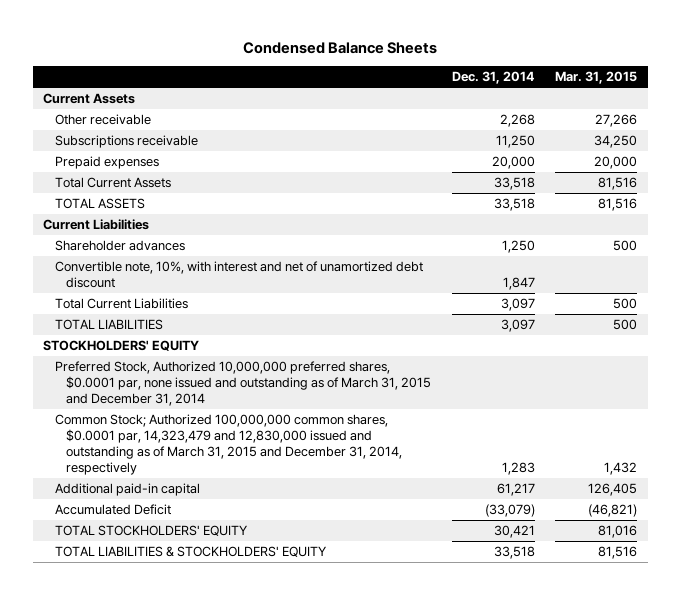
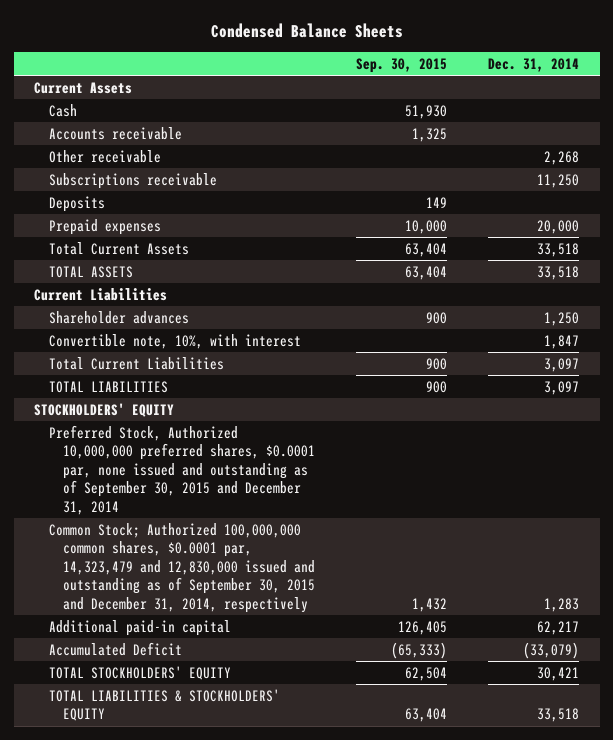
- | Dec. 31, 2014 | Mar. 31, 2015
+ | Sep. 30, 2015 | Dec. 31, 2014
+ Cash | 51,930 |
+ Accounts receivable | 1,325 |
+ Deposits | 149 |
- Convertible note, 10%, with interest and net of unamortized debt discount | 1,847 |
+ Convertible note, 10%, with interest | | 1,847
- Preferred Stock, Authorized 10,000,000 preferred shares, $0.0001 par, none issued and outstanding as of March 31, 2015 and December 31, 2014
- Common Stock; Authorized 100,000,000 common shares, $0.0001 par, 14,323,479 and 12,830,000 issued and outstanding as of March 31, 2015 and December 31, 2014, respectively | 1,283 | 1,432
- Additional paid-in capital | 61,217 | 126,405
+ Preferred Stock, Authorized 10,000,000 preferred shares, $0.0001 par, none issued and outstanding as of September 30, 2015 and December 31, 2014
+ Common Stock; Authorized 100,000,000 common shares, $0.0001 par, 14,323,479 and 12,830,000 issued and outstanding as of September 30, 2015 and December 31, 2014, respectively | 1,432 | 1,283
+ Additional paid-in capital | 126,405 | 62,217

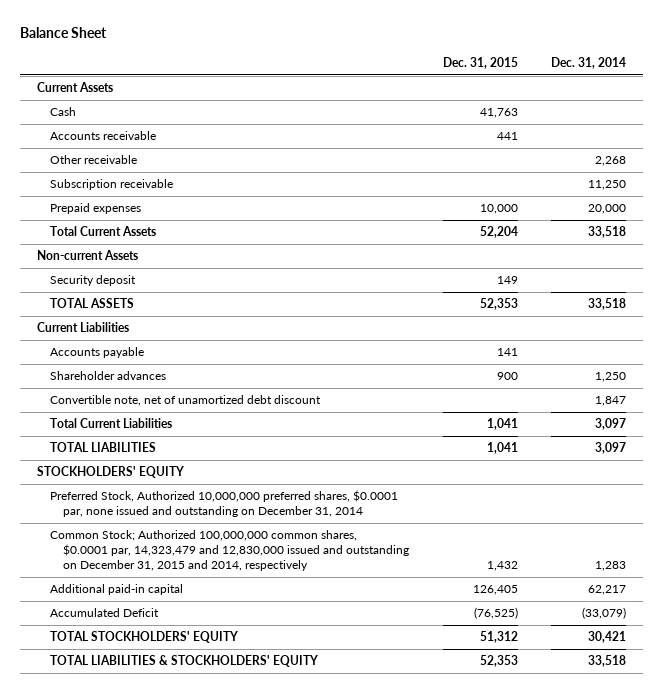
- Condensed Balance Sheets
+ Balance Sheet
- | Sep. 30, 2015 | Dec. 31, 2014
+ | Dec. 31, 2015 | Dec. 31, 2014
- Subscriptions receivable | | 11,250
- Deposits | 149 |
+ Subscription receivable | | 11,250
+ Non-current Assets
+ Security deposit | 149 |
+ Accounts payable | 141 |
- Convertible note, 10%, with interest | | 1,847
+ Convertible note, net of unamortized debt discount | | 1,847
- Preferred Stock, Authorized 10,000,000 preferred shares, $0.0001 par, none issued and outstanding as of September 30, 2015 and December 31, 2014
- Common Stock; Authorized 100,000,000 common shares, $0.0001 par, 14,323,479 and 12,830,000 issued and outstanding as of September 30, 2015 and December 31, 2014, respectively | 1,432 | 1,283
+ Preferred Stock, Authorized 10,000,000 preferred shares, $0.0001 par, none issued and outstanding on December 31, 2014
+ Common Stock; Authorized 100,000,000 common shares, $0.0001 par, 14,323,479 and 12,830,000 issued and outstanding on December 31, 2015 and 2014, respectively | 1,432 | 1,283

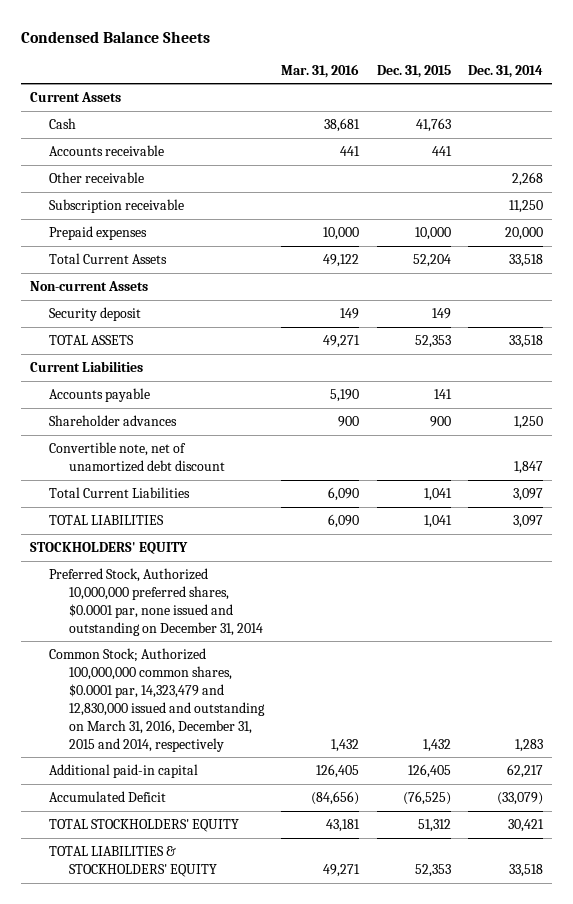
- Balance Sheet
+ Condensed Balance Sheets
- | Dec. 31, 2015 | Dec. 31, 2014
+ | Mar. 31, 2016 | Dec. 31, 2015 | Dec. 31, 2014
- Common Stock; Authorized 100,000,000 common shares, $0.0001 par, 14,323,479 and 12,830,000 issued and outstanding on December 31, 2015 and 2014, respectively | 1,432 | 1,283
+ Common Stock; Authorized 100,000,000 common shares, $0.0001 par, 14,323,479 and 12,830,000 issued and outstanding on March 31, 2016, December 31, 2015 and 2014, respectively | 1,432 | 1,432 | 1,283

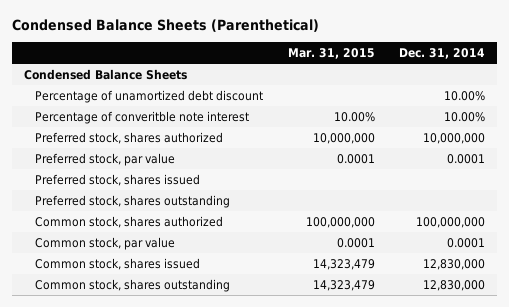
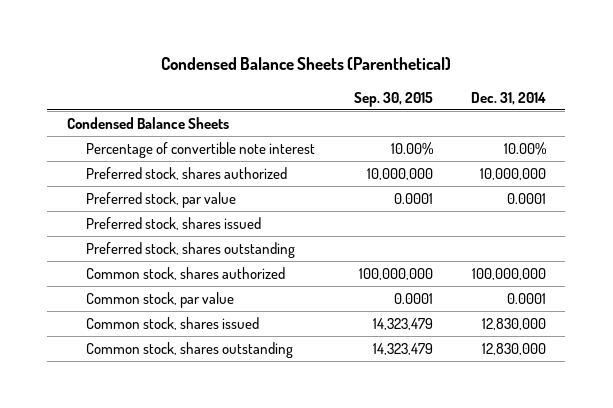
- | Mar. 31, 2015 | Dec. 31, 2014
+ | Sep. 30, 2015 | Dec. 31, 2014
- Percentage of unamortized debt discount | | 10.00%
- Percentage of converitble note interest | 10.00% | 10.00%
+ Percentage of convertible note interest | 10.00% | 10.00%

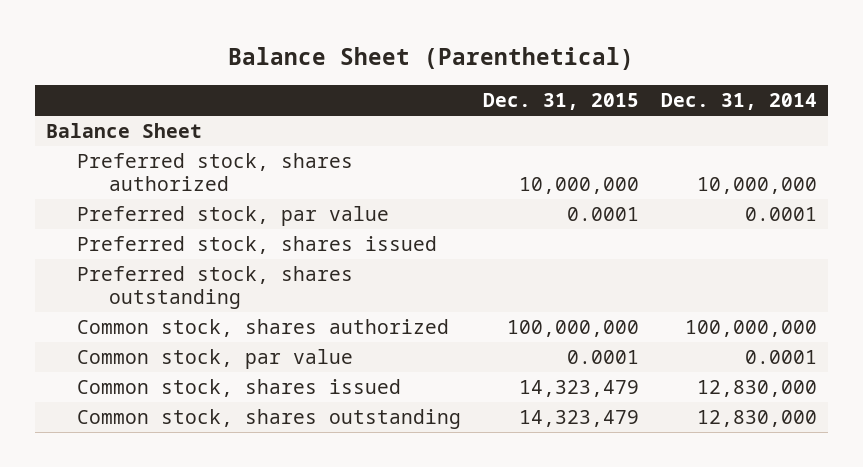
- Condensed Balance Sheets (Parenthetical)
+ Balance Sheet (Parenthetical)
- | Sep. 30, 2015 | Dec. 31, 2014
+ | Dec. 31, 2015 | Dec. 31, 2014
- Condensed Balance Sheets
- Percentage of convertible note interest | 10.00% | 10.00%
+ Balance Sheet

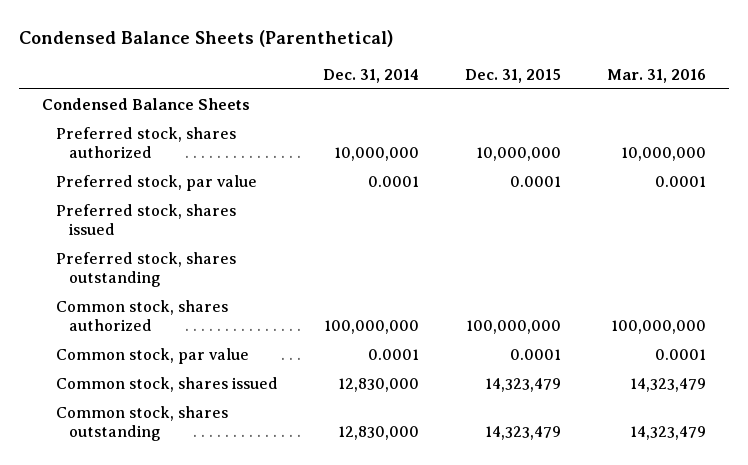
- Balance Sheet (Parenthetical)
+ Condensed Balance Sheets (Parenthetical)
- | Dec. 31, 2015 | Dec. 31, 2014
+ | Dec. 31, 2014 | Dec. 31, 2015 | Mar. 31, 2016
- Balance Sheet
+ Condensed Balance Sheets

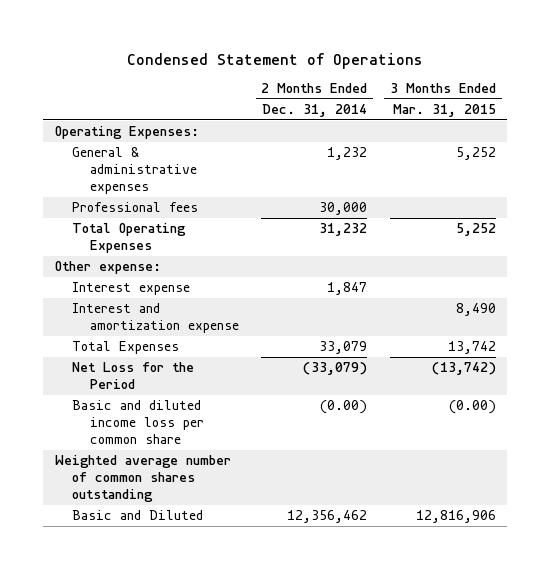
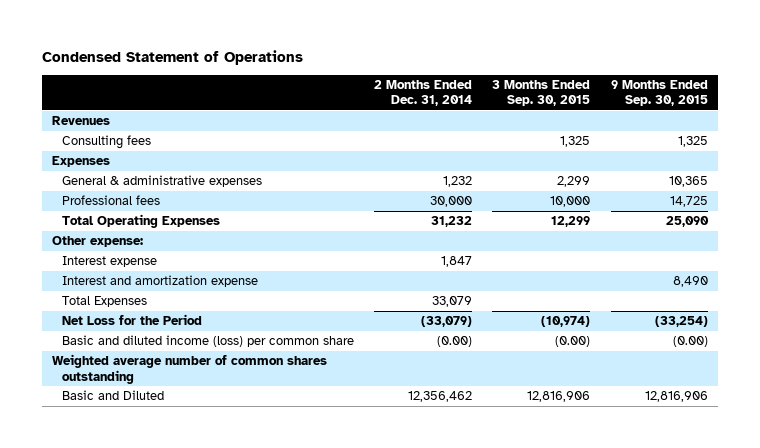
- | 2 Months Ended Dec. 31, 2014 | 3 Months Ended Mar. 31, 2015
+ | 2 Months Ended Dec. 31, 2014 | 3 Months Ended Sep. 30, 2015 | 9 Months Ended Sep. 30, 2015
- Operating Expenses:
+ Revenues
+ Consulting fees | | 1,325 | 1,325
+ Expenses
- Basic and diluted income loss per common share | (0.00) | (0.00)
+ Basic and diluted income (loss) per common share | (0.00) | (0.00) | (0.00)

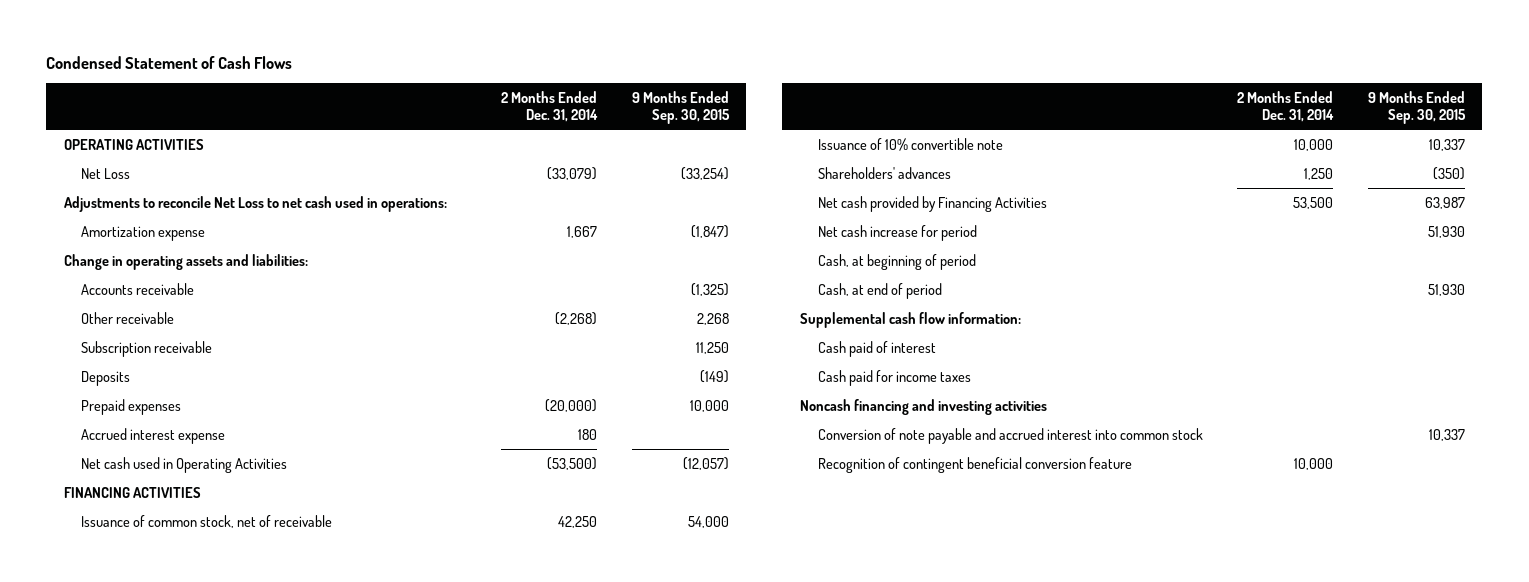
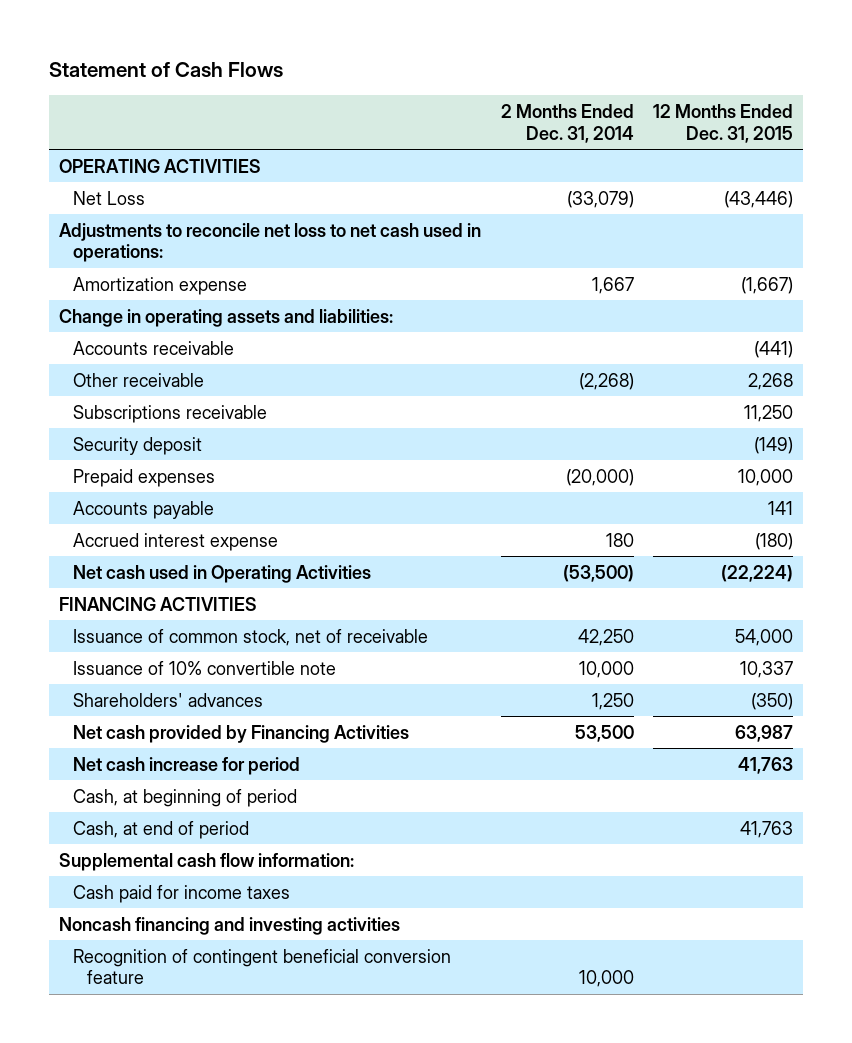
- Condensed Statement of Cash Flows
+ Statement of Cash Flows
- | 2 Months Ended Dec. 31, 2014 | 9 Months Ended Sep. 30, 2015
+ | 2 Months Ended Dec. 31, 2014 | 12 Months Ended Dec. 31, 2015
- Adjustments to reconcile Net Loss to net cash used in operations:
+ Adjustments to reconcile net loss to net cash used in operations:
- Subscription receivable | | 11,250
- Deposits | | (149)
+ Subscriptions receivable | | 11,250
+ Security deposit | | (149)
+ Accounts payable | | 141
- Cash paid of interest
- Conversion of note payable and accrued interest into common stock | | 10,337

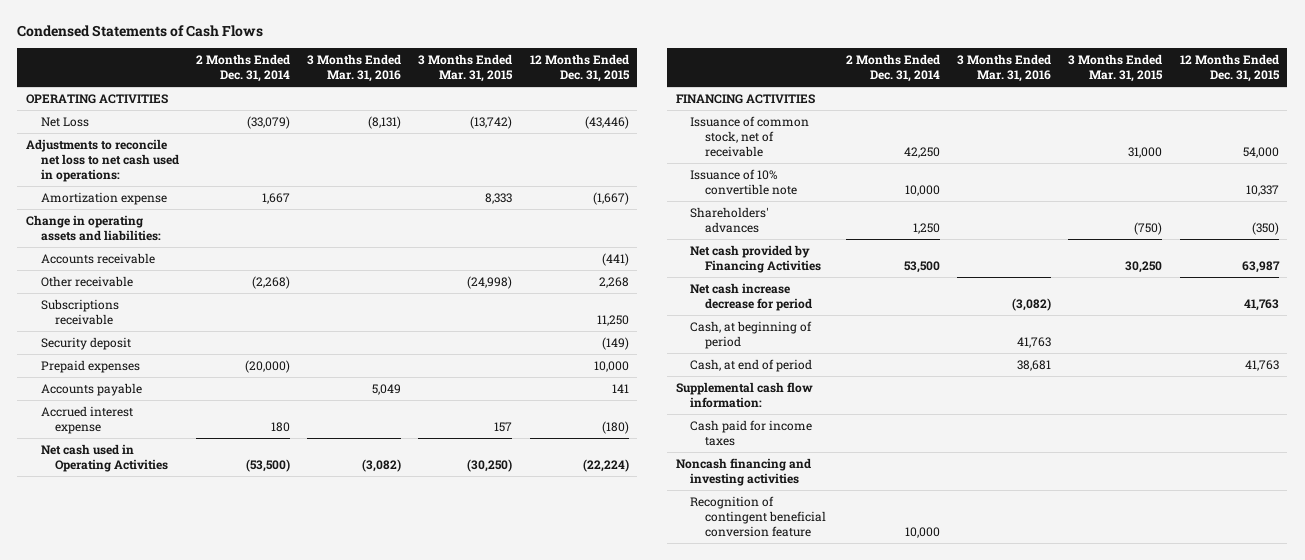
- Statement of Cash Flows
+ Condensed Statements of Cash Flows
- | 2 Months Ended Dec. 31, 2014 | 12 Months Ended Dec. 31, 2015
+ | 2 Months Ended Dec. 31, 2014 | 3 Months Ended Mar. 31, 2016 | 3 Months Ended Mar. 31, 2015 | 12 Months Ended Dec. 31, 2015
- Net cash increase for period | | 41,763
+ Net cash increase decrease for period | | (3,082) | | 41,763

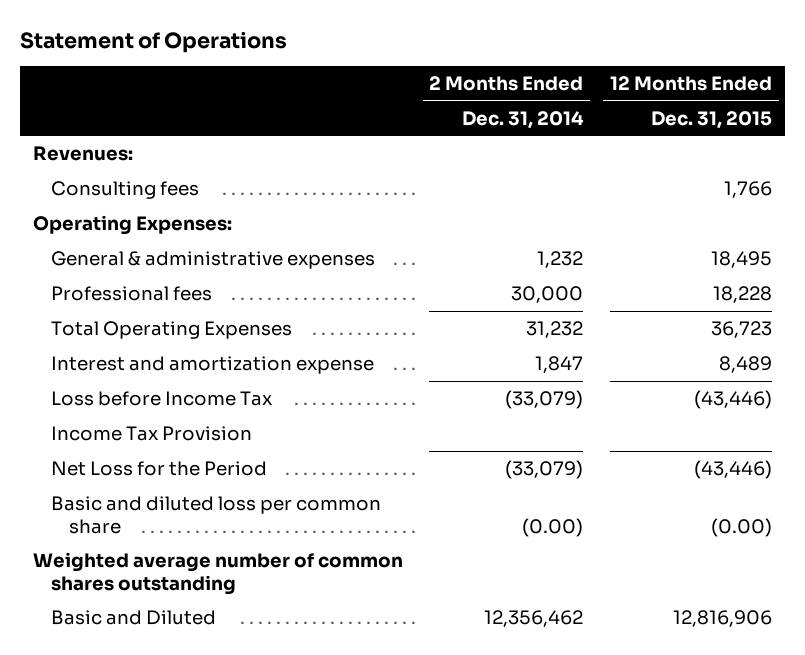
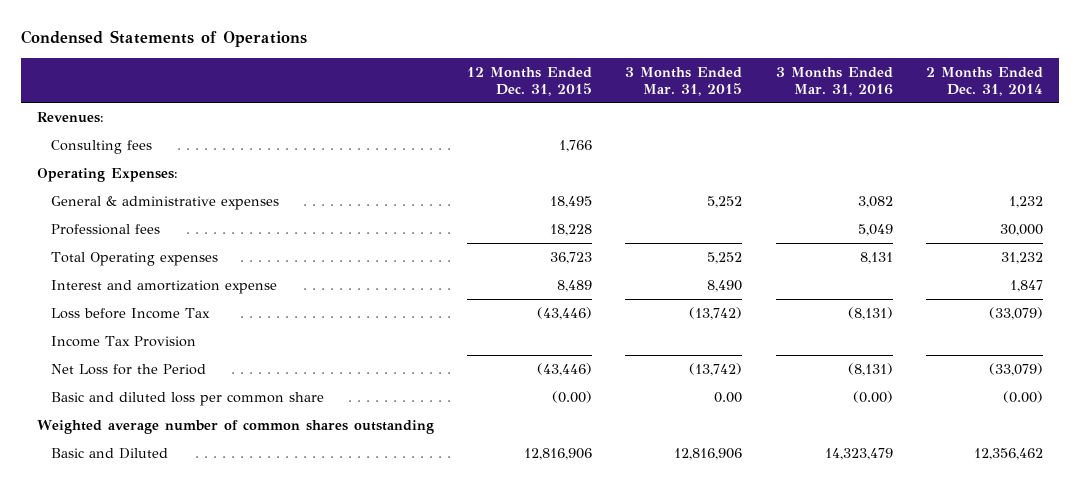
- Statement of Operations
+ Condensed Statements of Operations
- | 2 Months Ended Dec. 31, 2014 | 12 Months Ended Dec. 31, 2015
+ | 12 Months Ended Dec. 31, 2015 | 3 Months Ended Mar. 31, 2015 | 3 Months Ended Mar. 31, 2016 | 2 Months Ended Dec. 31, 2014
- Total Operating Expenses | 31,232 | 36,723
+ Total Operating expenses | 36,723 | 5,252 | 8,131 | 31,232

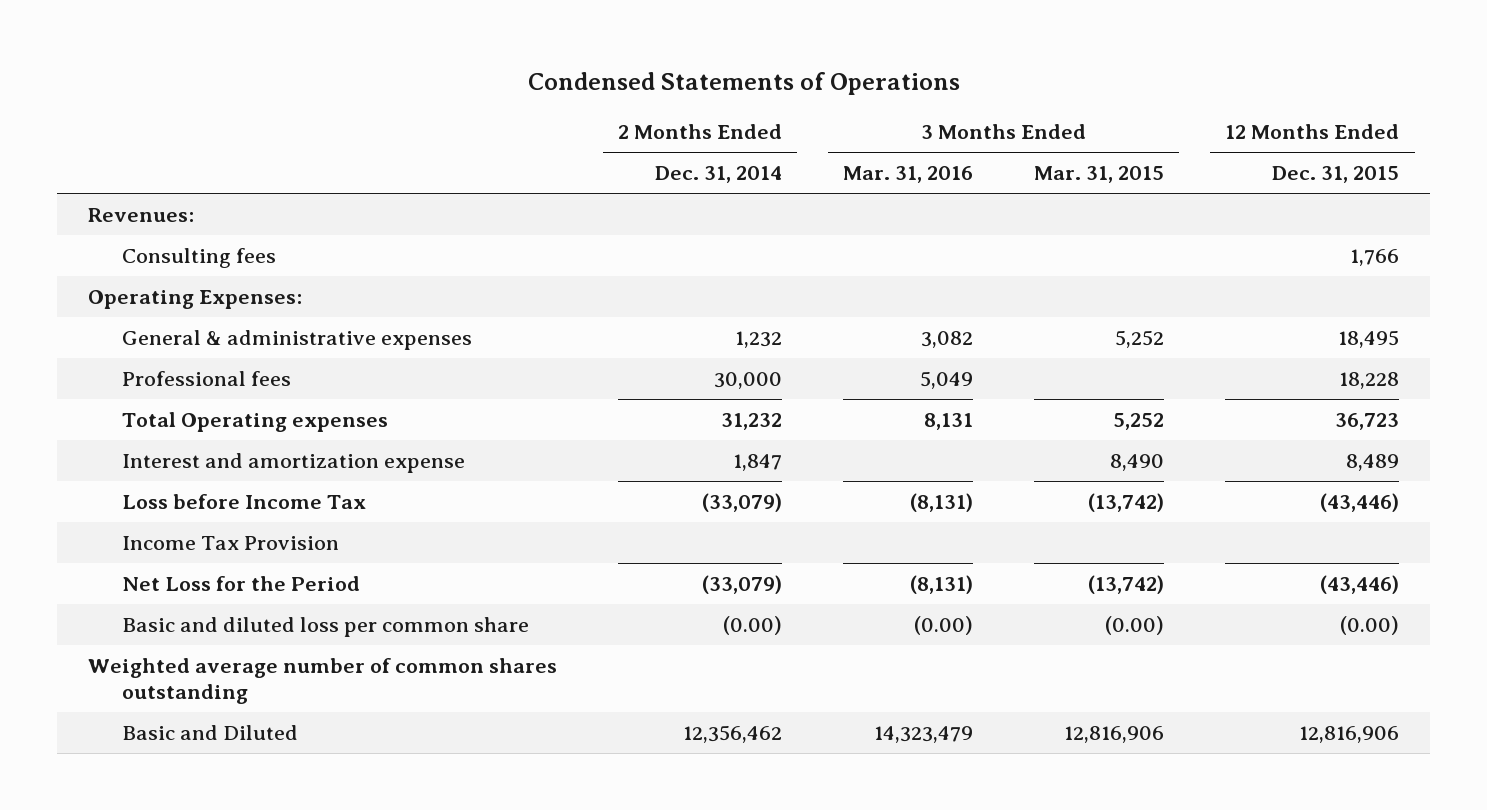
- | 12 Months Ended Dec. 31, 2015 | 3 Months Ended Mar. 31, 2015 | 3 Months Ended Mar. 31, 2016 | 2 Months Ended Dec. 31, 2014
+ | 2 Months Ended Dec. 31, 2014 | 3 Months Ended Mar. 31, 2016 | 3 Months Ended Mar. 31, 2015 | 12 Months Ended Dec. 31, 2015
- Basic and diluted loss per common share | (0.00) | 0.00 | (0.00) | (0.00)
+ Basic and diluted loss per common share | (0.00) | (0.00) | (0.00) | (0.00)

